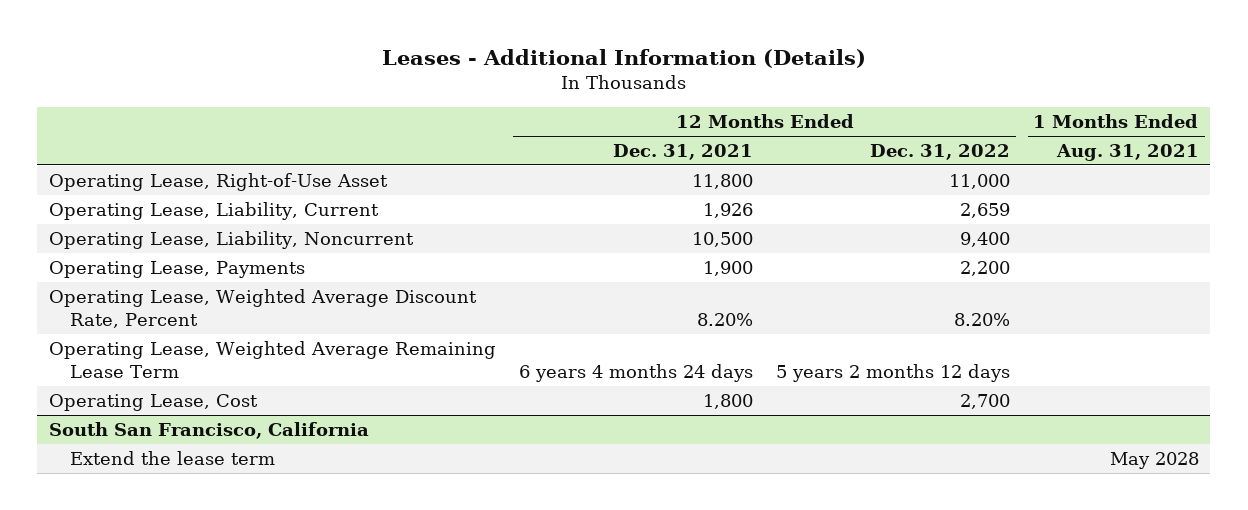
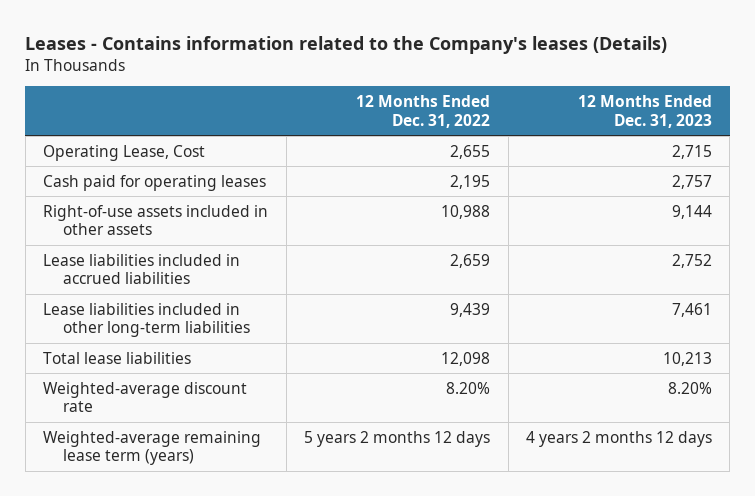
- Leases - Additional Information (Details)
+ Leases - Contains information related to the Company's leases (Details)
- | 12 Months Ended Dec. 31, 2021 | 12 Months Ended Dec. 31, 2022 | 1 Months Ended Aug. 31, 2021
+ | 12 Months Ended Dec. 31, 2022 | 12 Months Ended Dec. 31, 2023
- Operating Lease, Right-of-Use Asset | 11,800 | 11,000 |
- Operating Lease, Liability, Current | 1,926 | 2,659 |
- Operating Lease, Liability, Noncurrent | 10,500 | 9,400 |
- Operating Lease, Payments | 1,900 | 2,200 |
- Operating Lease, Weighted Average Discount Rate, Percent | 8.20% | 8.20% |
- Operating Lease, Weighted Average Remaining Lease Term | 6 years 4 months 24 days | 5 years 2 months 12 days |
- Operating Lease, Cost | 1,800 | 2,700 |
- South San Francisco, California
- Extend the lease term | | | May 2028
+ Operating Lease, Cost | 2,655 | 2,715
+ Cash paid for operating leases | 2,195 | 2,757
+ Right-of-use assets included in other assets | 10,988 | 9,144
+ Lease liabilities included in accrued liabilities | 2,659 | 2,752
+ Lease liabilities included in other long-term liabilities | 9,439 | 7,461
+ Total lease liabilities | 12,098 | 10,213
+ Weighted-average discount rate | 8.20% | 8.20%
+ Weighted-average remaining lease term (years) | 5 years 2 months 12 days | 4 years 2 months 12 days

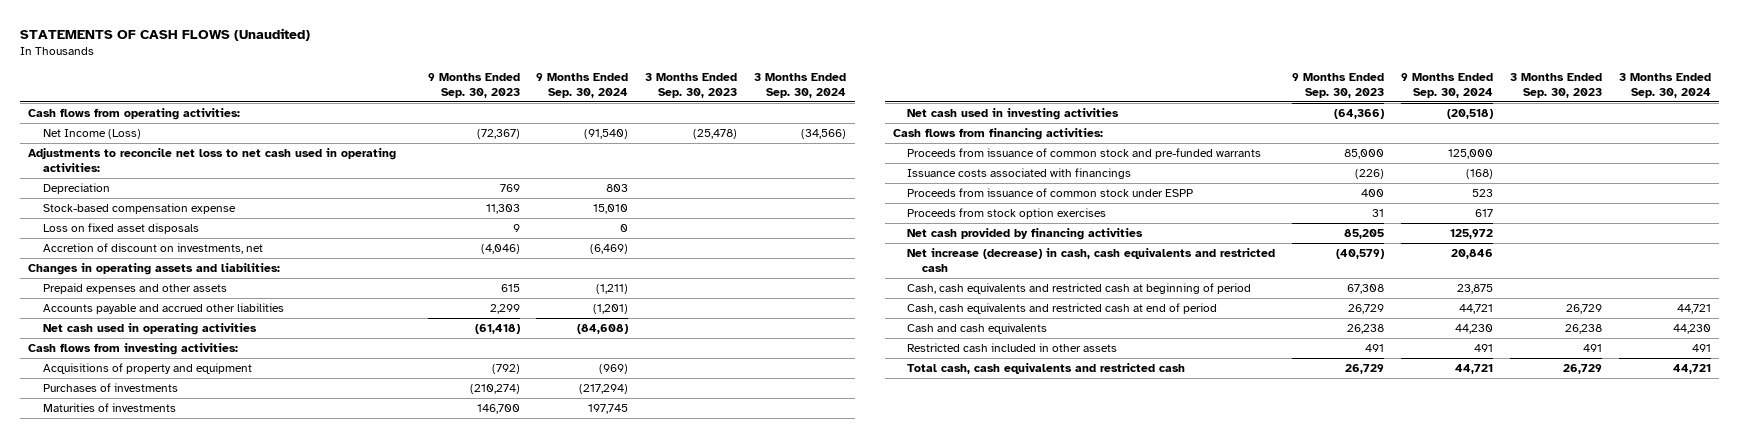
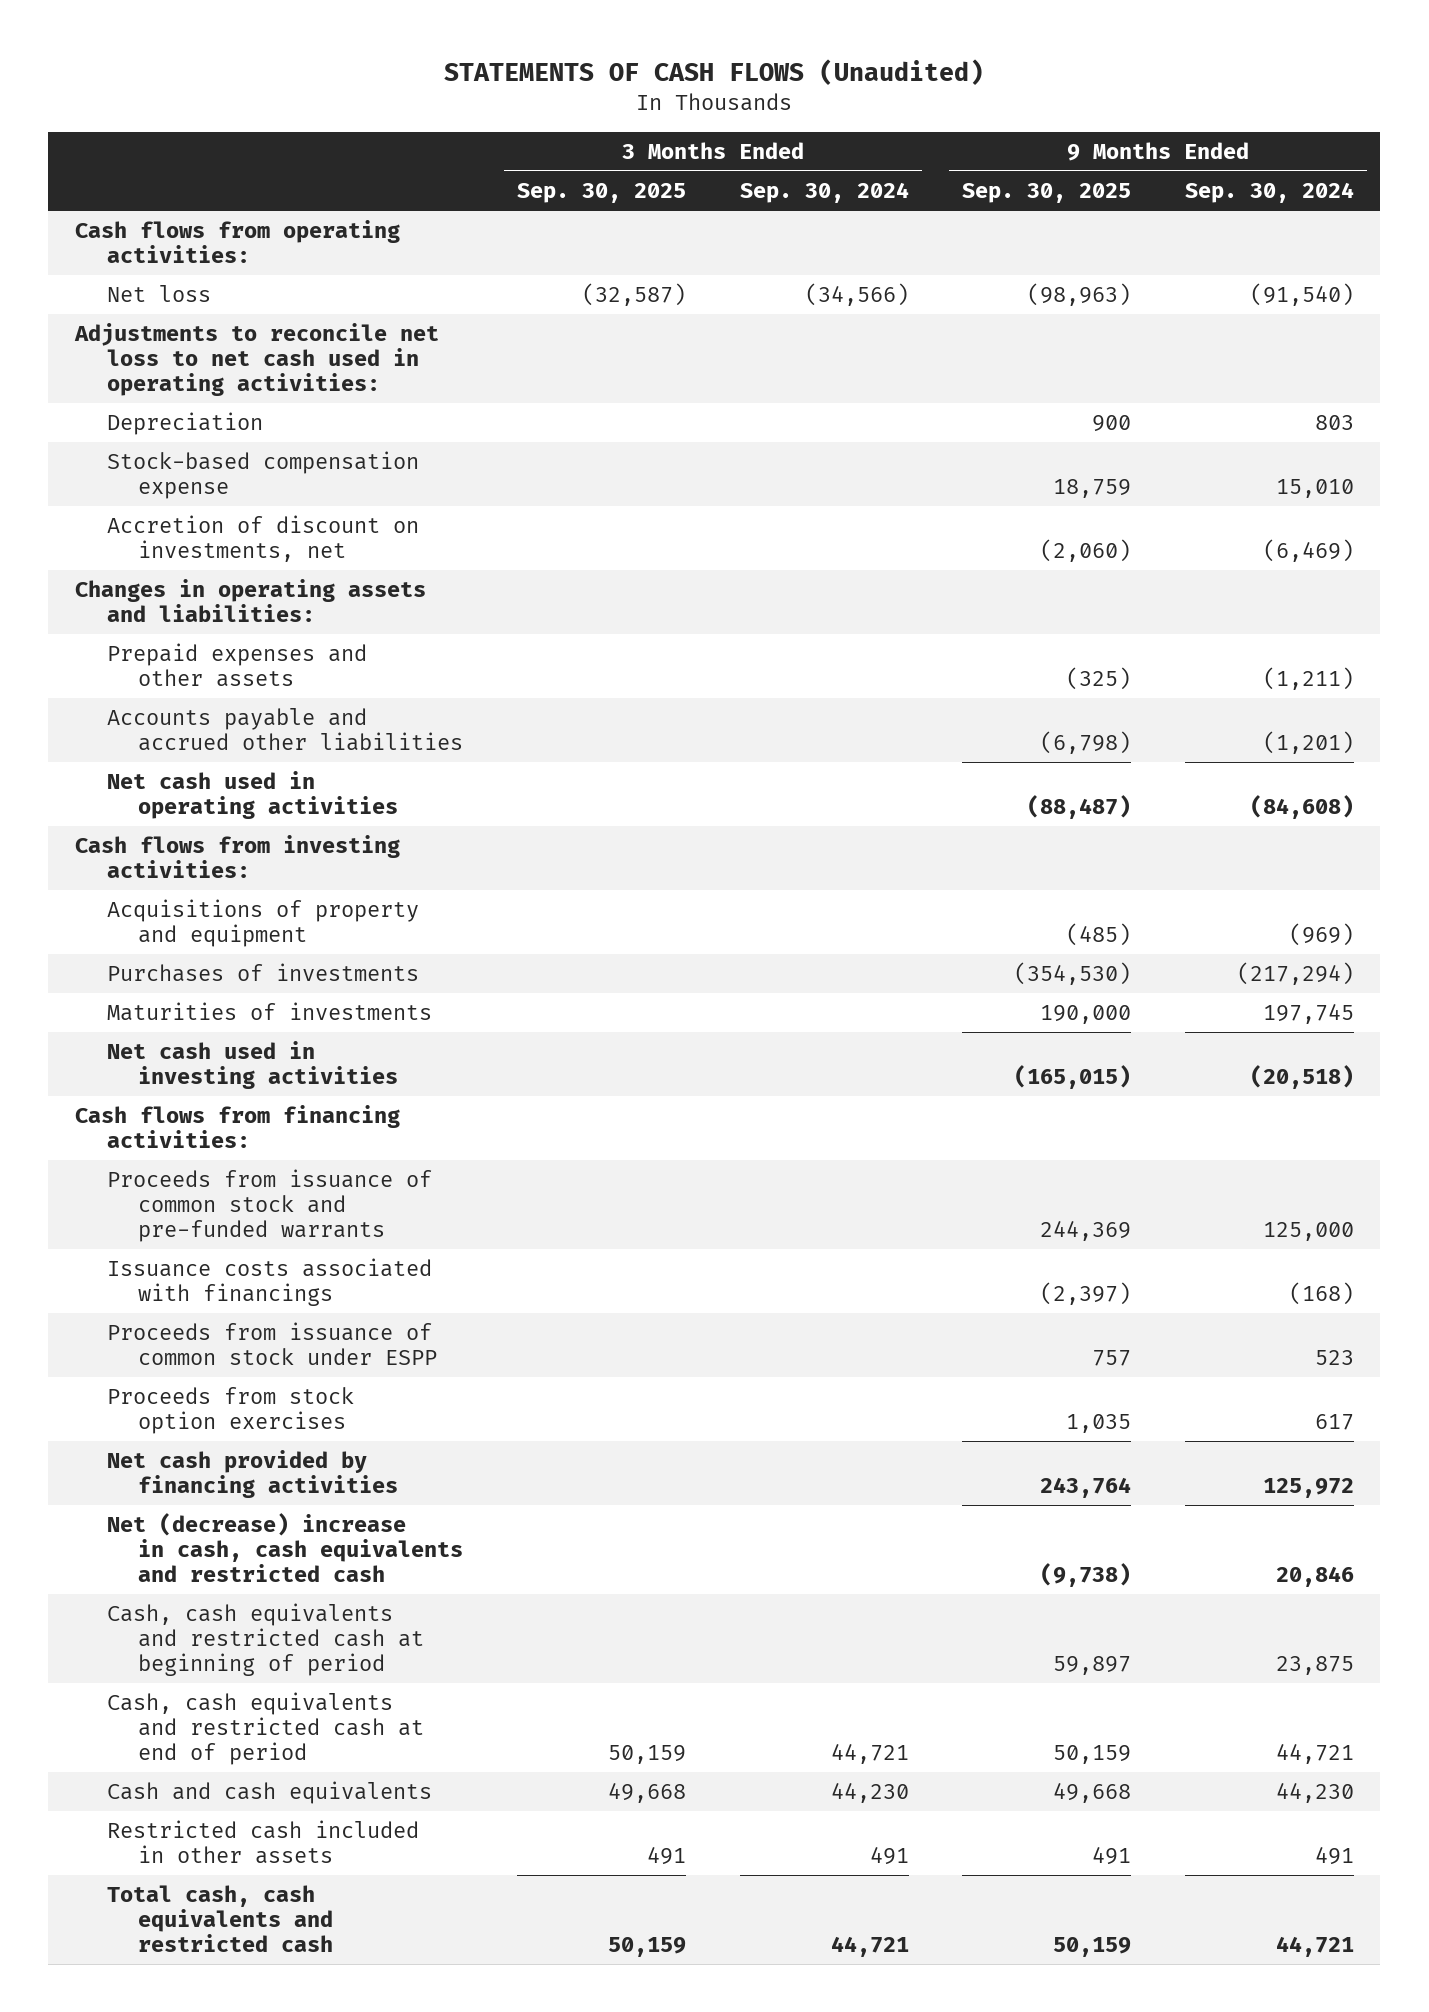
- | 9 Months Ended Sep. 30, 2023 | 9 Months Ended Sep. 30, 2024 | 3 Months Ended Sep. 30, 2023 | 3 Months Ended Sep. 30, 2024
+ | 3 Months Ended Sep. 30, 2025 | 3 Months Ended Sep. 30, 2024 | 9 Months Ended Sep. 30, 2025 | 9 Months Ended Sep. 30, 2024
- Net Income (Loss) | (72,367) | (91,540) | (25,478) | (34,566)
+ Net loss | (32,587) | (34,566) | (98,963) | (91,540)
- Loss on fixed asset disposals | 9 | 0 | |
- Net increase (decrease) in cash, cash equivalents and restricted cash | (40,579) | 20,846 | |
+ Net (decrease) increase in cash, cash equivalents and restricted cash | | | (9,738) | 20,846

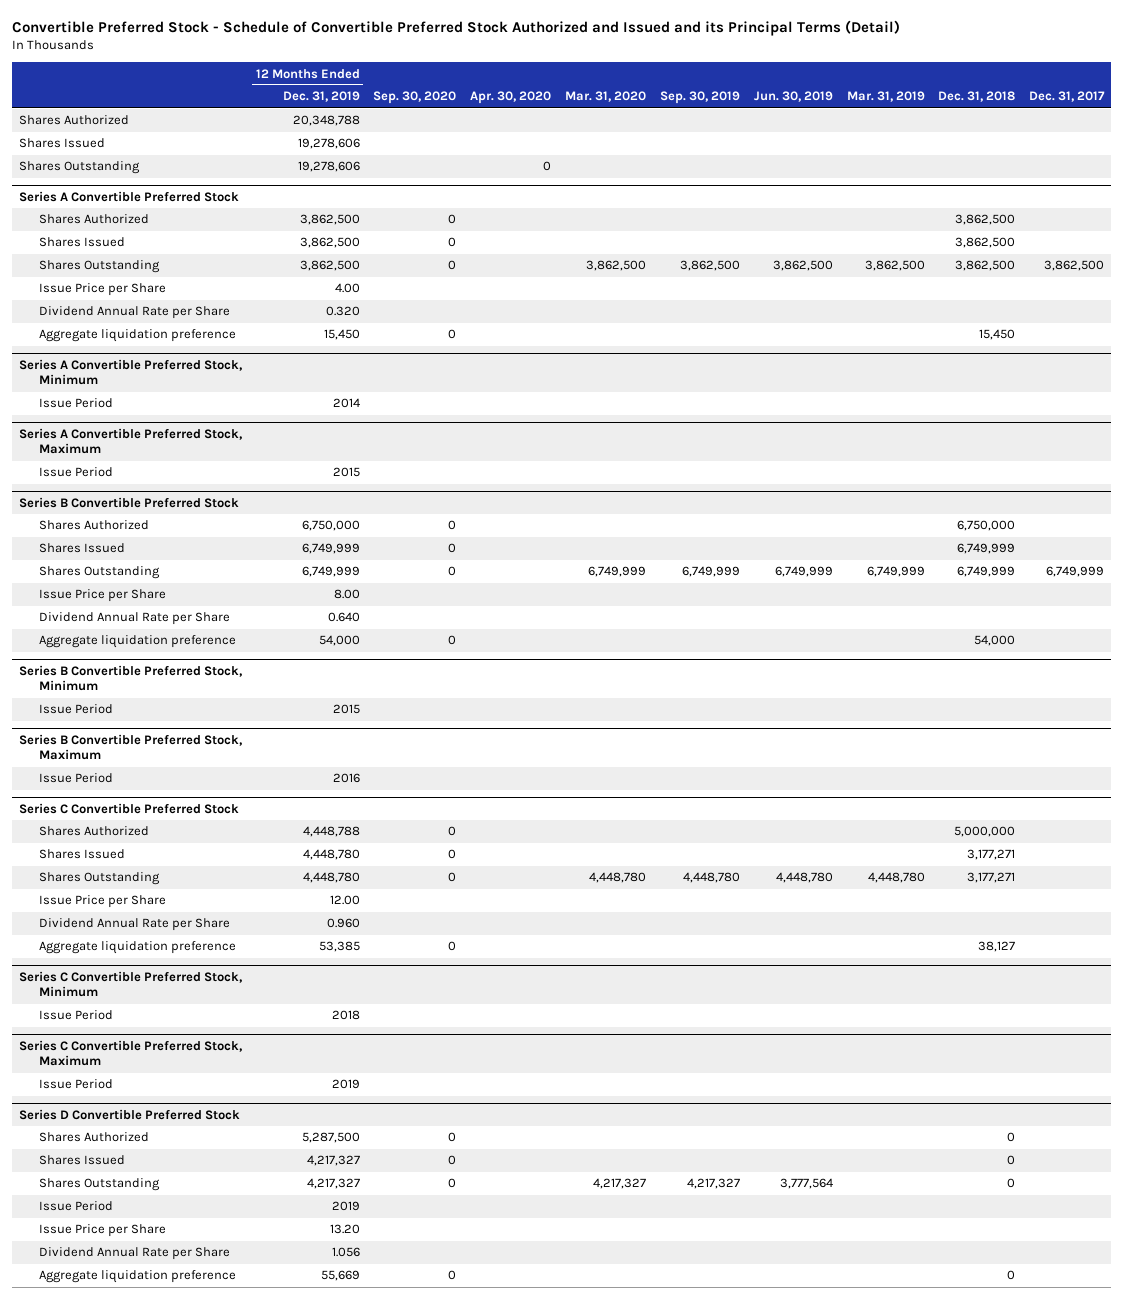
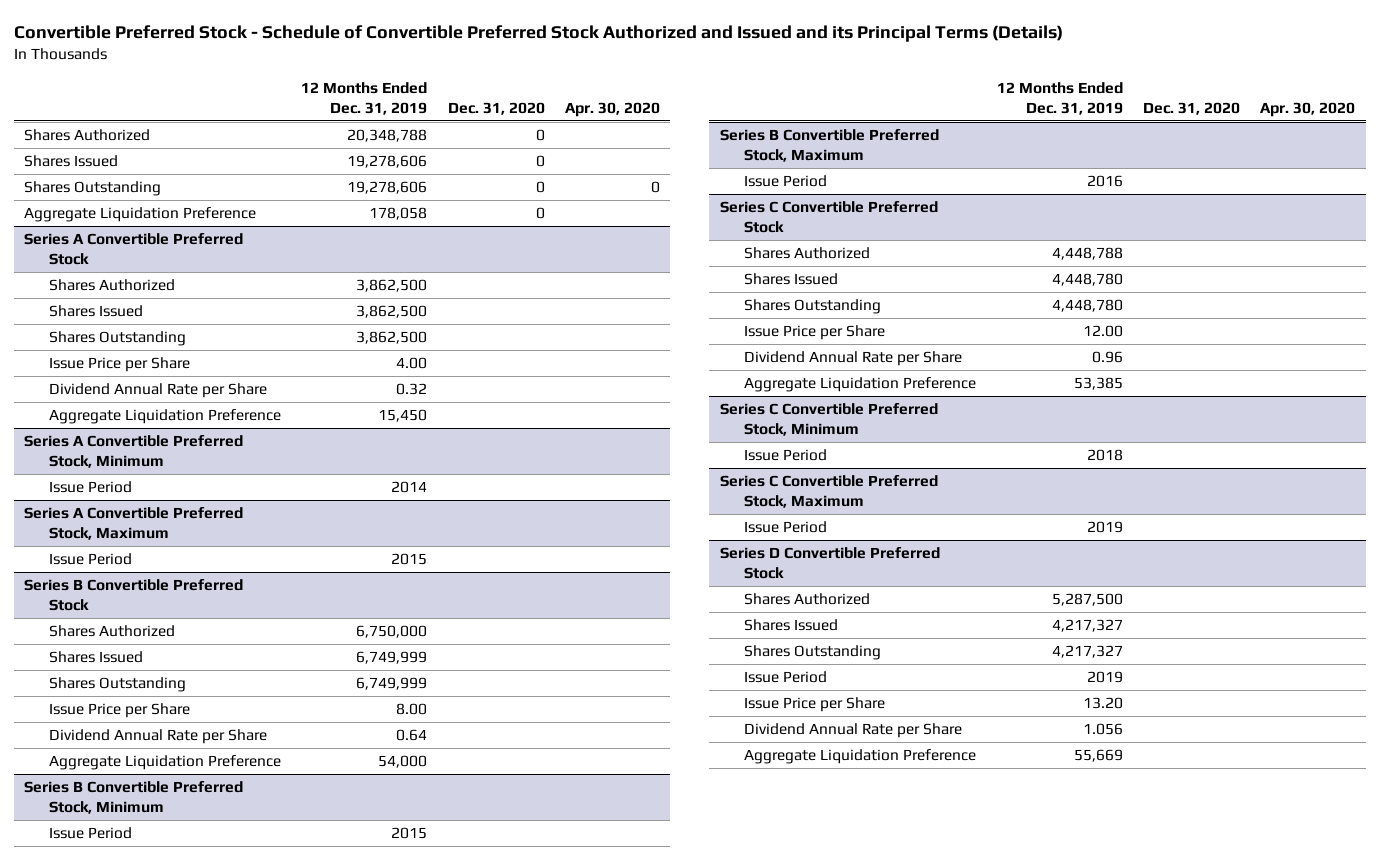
- Convertible Preferred Stock - Schedule of Convertible Preferred Stock Authorized and Issued and its Principal Terms (Detail)
+ Convertible Preferred Stock - Schedule of Convertible Preferred Stock Authorized and Issued and its Principal Terms (Details)
- | 12 Months Ended Dec. 31, 2019 | Sep. 30, 2020 | Apr. 30, 2020 | Mar. 31, 2020 | Sep. 30, 2019 | Jun. 30, 2019 | Mar. 31, 2019 | Dec. 31, 2018 | Dec. 31, 2017
+ | 12 Months Ended Dec. 31, 2019 | Dec. 31, 2020 | Apr. 30, 2020
+ Aggregate Liquidation Preference | 178,058 | 0 |
@ Series A Convertible Preferred Stock
- Dividend Annual Rate per Share | 0.320 | | | | | | | |
- Aggregate liquidation preference | 15,450 | 0 | | | | | | 15,450 |
+ Dividend Annual Rate per Share | 0.32 | |
+ Aggregate Liquidation Preference | 15,450 | |
@ Series B Convertible Preferred Stock
- Dividend Annual Rate per Share | 0.640 | | | | | | | |
- Aggregate liquidation preference | 54,000 | 0 | | | | | | 54,000 |
+ Dividend Annual Rate per Share | 0.64 | |
+ Aggregate Liquidation Preference | 54,000 | |
@ Series C Convertible Preferred Stock
- Dividend Annual Rate per Share | 0.960 | | | | | | | |
- Aggregate liquidation preference | 53,385 | 0 | | | | | | 38,127 |
+ Dividend Annual Rate per Share | 0.96 | |
+ Aggregate Liquidation Preference | 53,385 | |
@ Series D Convertible Preferred Stock
- Aggregate liquidation preference | 55,669 | 0 | | | | | | 0 |
+ Aggregate Liquidation Preference | 55,669 | |

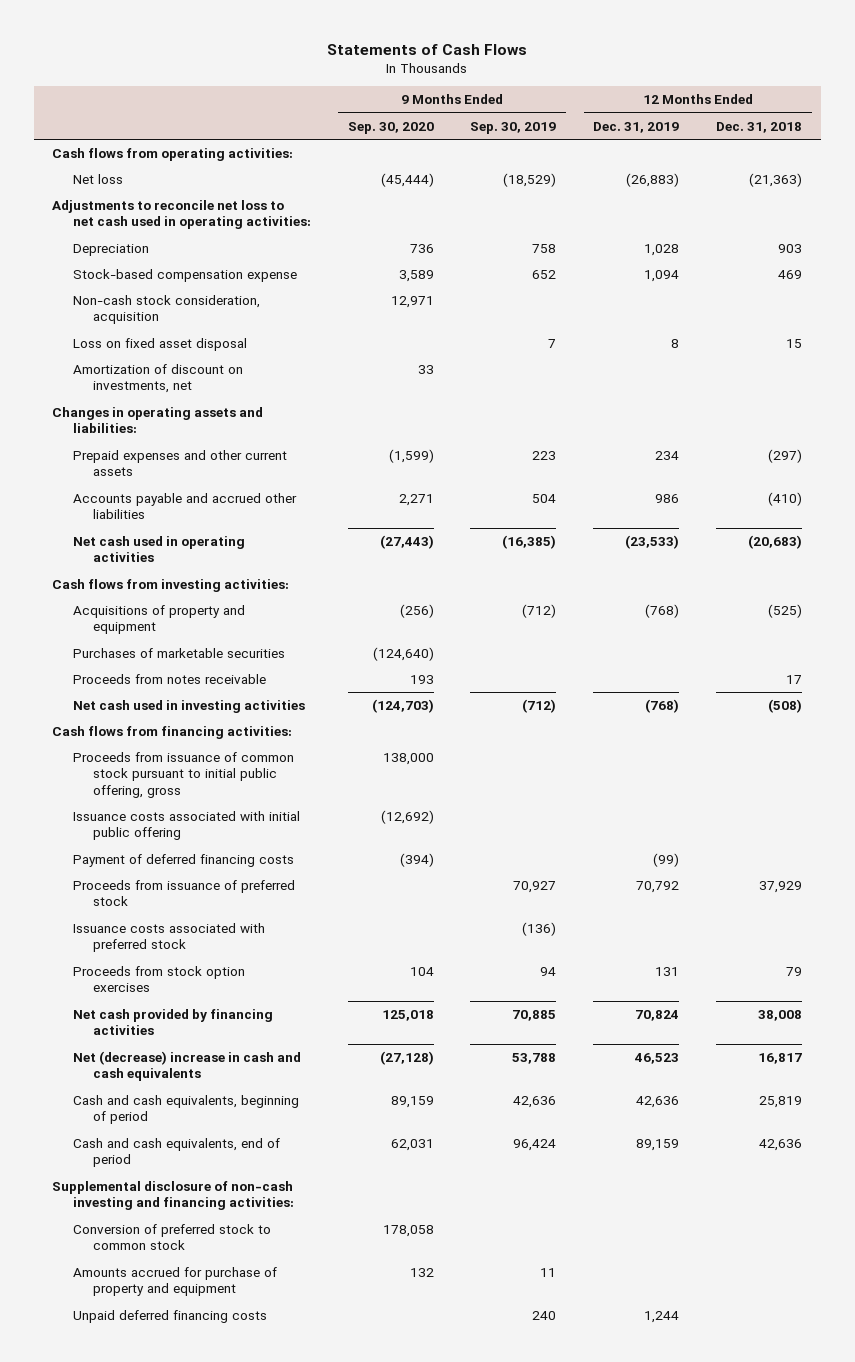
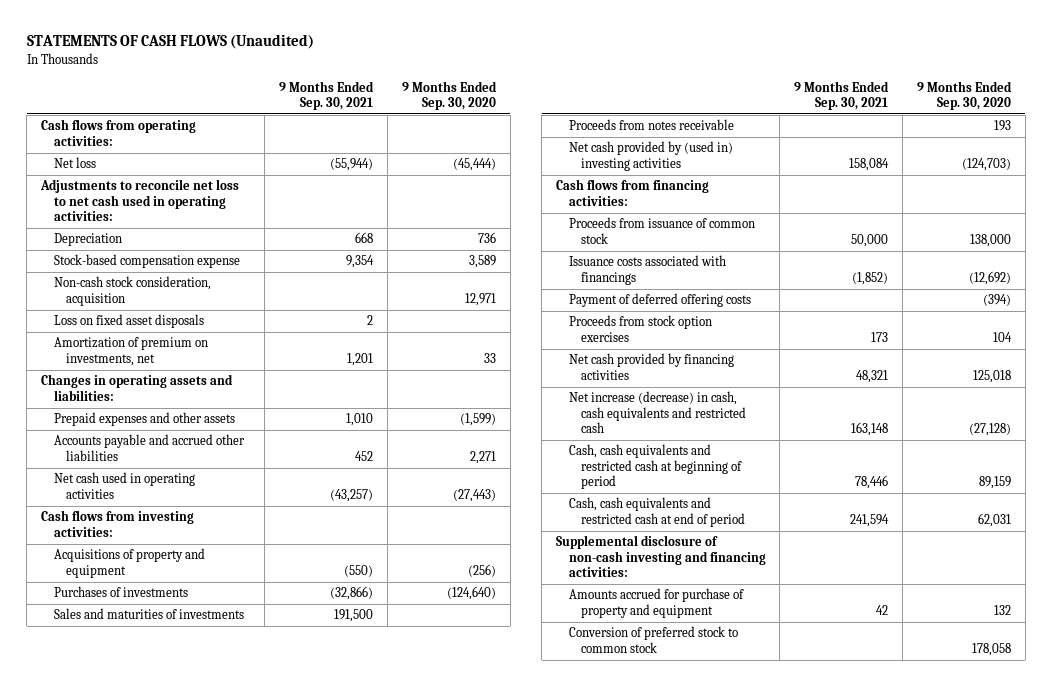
- Statements of Cash Flows
+ STATEMENTS OF CASH FLOWS (Unaudited)
- | 9 Months Ended Sep. 30, 2020 | 9 Months Ended Sep. 30, 2019 | 12 Months Ended Dec. 31, 2019 | 12 Months Ended Dec. 31, 2018
+ | 9 Months Ended Sep. 30, 2021 | 9 Months Ended Sep. 30, 2020
- Loss on fixed asset disposal | | 7 | 8 | 15
- Amortization of discount on investments, net | 33 | | |
+ Loss on fixed asset disposals | 2 |
+ Amortization of premium on investments, net | 1,201 | 33
- Prepaid expenses and other current assets | (1,599) | 223 | 234 | (297)
+ Prepaid expenses and other assets | 1,010 | (1,599)
- Purchases of marketable securities | (124,640) | | |
+ Purchases of investments | (32,866) | (124,640)
+ Sales and maturities of investments | 191,500 |
- Net cash used in investing activities | (124,703) | (712) | (768) | (508)
+ Net cash provided by (used in) investing activities | 158,084 | (124,703)
- Proceeds from issuance of common stock pursuant to initial public offering, gross | 138,000 | | |
- Issuance costs associated with initial public offering | (12,692) | | |
- Payment of deferred financing costs | (394) | | (99) |
- Proceeds from issuance of preferred stock | | 70,927 | 70,792 | 37,929
- Issuance costs associated with preferred stock | | (136) | |
+ Proceeds from issuance of common stock | 50,000 | 138,000
+ Issuance costs associated with financings | (1,852) | (12,692)
+ Payment of deferred offering costs | | (394)
- Net (decrease) increase in cash and cash equivalents | (27,128) | 53,788 | 46,523 | 16,817
- Cash and cash equivalents, beginning of period | 89,159 | 42,636 | 42,636 | 25,819
- Cash and cash equivalents, end of period | 62,031 | 96,424 | 89,159 | 42,636
+ Net increase (decrease) in cash, cash equivalents and restricted cash | 163,148 | (27,128)
+ Cash, cash equivalents and restricted cash at beginning of period | 78,446 | 89,159
+ Cash, cash equivalents and restricted cash at end of period | 241,594 | 62,031
- Unpaid deferred financing costs | | 240 | 1,244 |
moved down: Conversion of preferred stock to common stock | | 178,058

